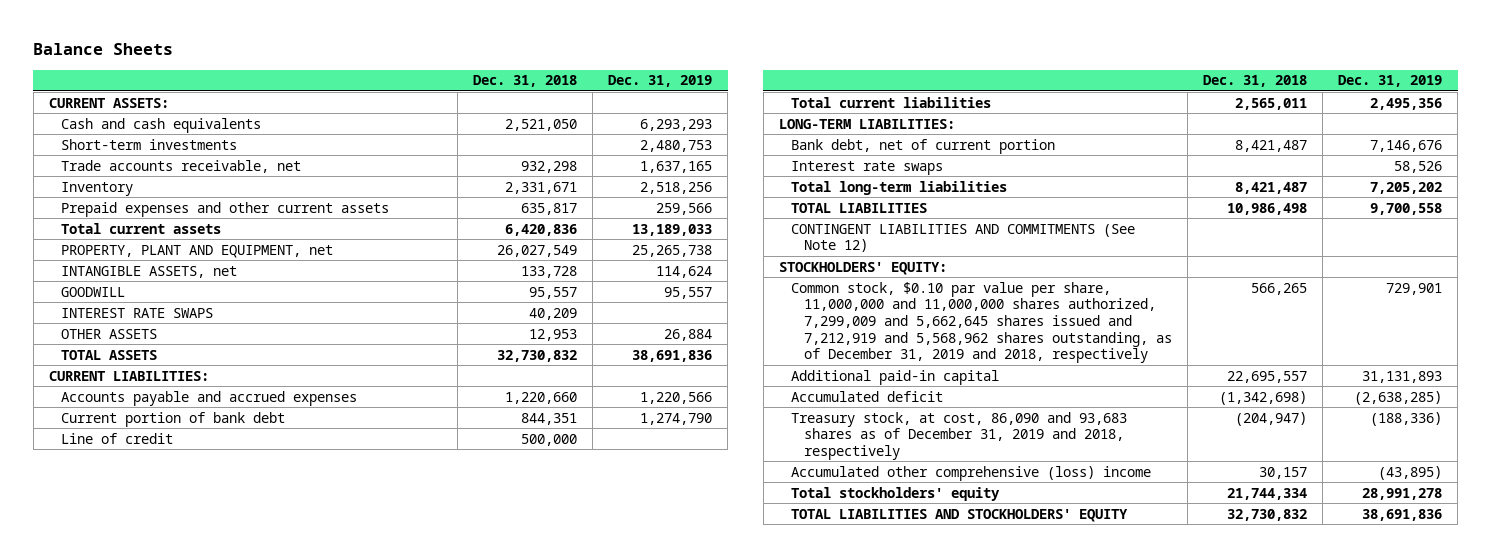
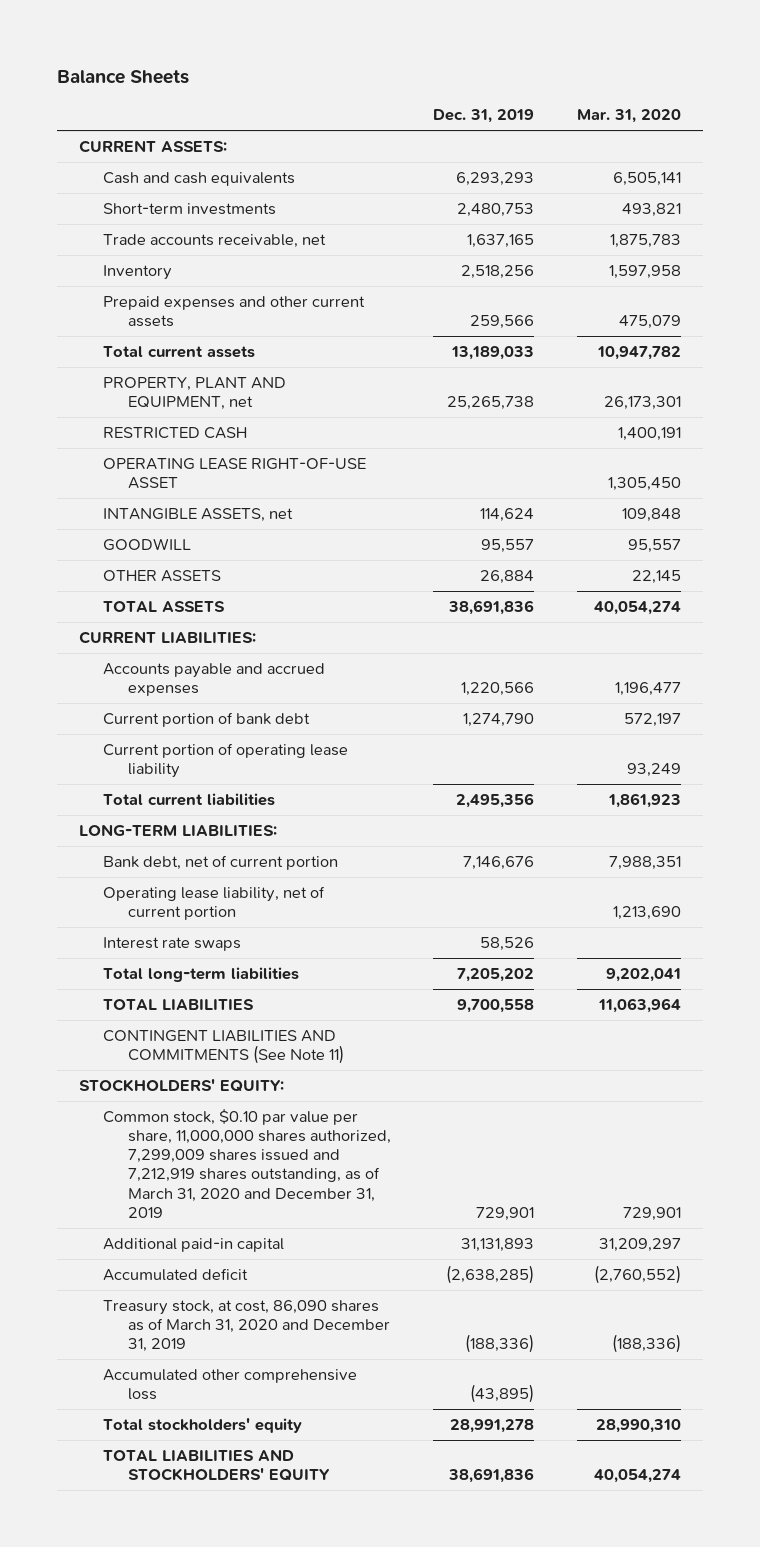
- | Dec. 31, 2018 | Dec. 31, 2019
+ | Dec. 31, 2019 | Mar. 31, 2020
+ RESTRICTED CASH | | 1,400,191
+ OPERATING LEASE RIGHT-OF-USE ASSET | | 1,305,450
- INTEREST RATE SWAPS | 40,209 |
- Line of credit | 500,000 |
+ Current portion of operating lease liability | | 93,249
+ Operating lease liability, net of current portion | | 1,213,690
- CONTINGENT LIABILITIES AND COMMITMENTS (See Note 12)
+ CONTINGENT LIABILITIES AND COMMITMENTS (See Note 11)
- Common stock, $0.10 par value per share, 11,000,000 and 11,000,000 shares authorized, 7,299,009 and 5,662,645 shares issued and 7,212,919 and 5,568,962 shares outstanding, as of December 31, 2019 and 2018, respectively | 566,265 | 729,901
+ Common stock, $0.10 par value per share, 11,000,000 shares authorized, 7,299,009 shares issued and 7,212,919 shares outstanding, as of March 31, 2020 and December 31, 2019 | 729,901 | 729,901
- Treasury stock, at cost, 86,090 and 93,683 shares as of December 31, 2019 and 2018, respectively | (204,947) | (188,336)
- Accumulated other comprehensive (loss) income | 30,157 | (43,895)
+ Treasury stock, at cost, 86,090 shares as of March 31, 2020 and December 31, 2019 | (188,336) | (188,336)
+ Accumulated other comprehensive loss | (43,895) |

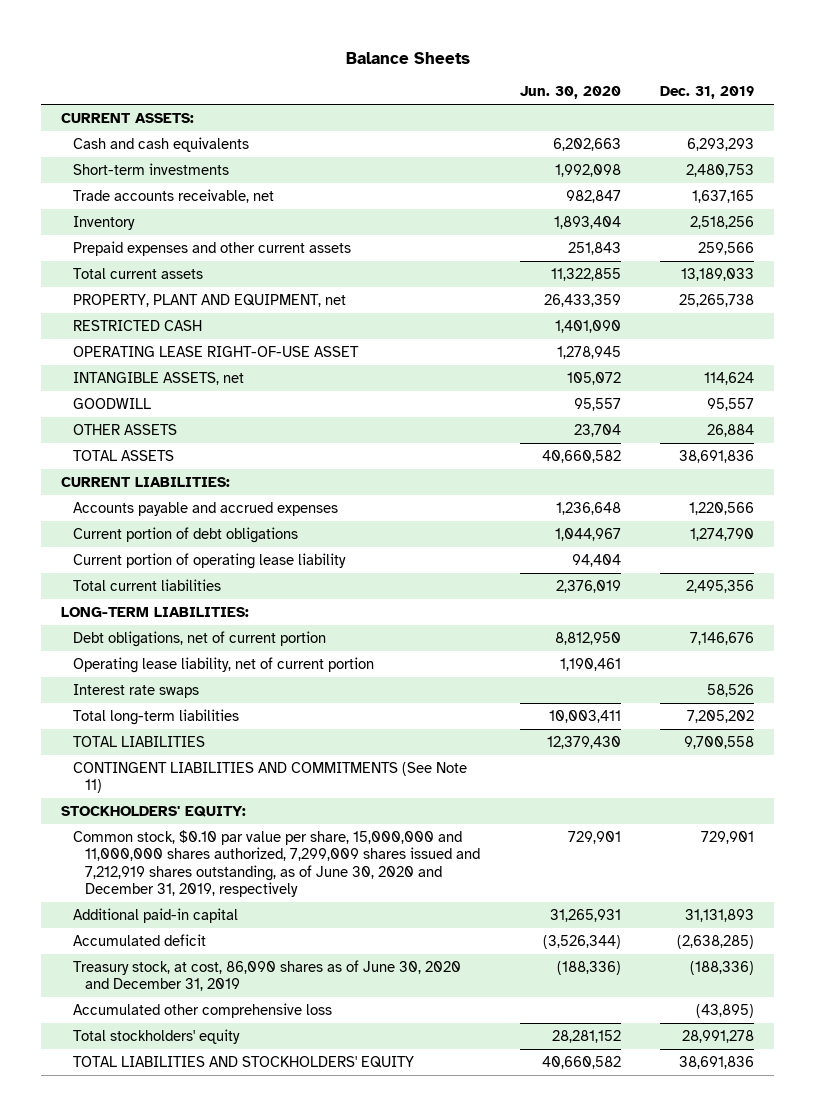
- | Dec. 31, 2019 | Mar. 31, 2020
+ | Jun. 30, 2020 | Dec. 31, 2019
- Current portion of bank debt | 1,274,790 | 572,197
+ Current portion of debt obligations | 1,044,967 | 1,274,790
- Bank debt, net of current portion | 7,146,676 | 7,988,351
+ Debt obligations, net of current portion | 8,812,950 | 7,146,676
- Common stock, $0.10 par value per share, 11,000,000 shares authorized, 7,299,009 shares issued and 7,212,919 shares outstanding, as of March 31, 2020 and December 31, 2019 | 729,901 | 729,901
+ Common stock, $0.10 par value per share, 15,000,000 and 11,000,000 shares authorized, 7,299,009 shares issued and 7,212,919 shares outstanding, as of June 30, 2020 and December 31, 2019, respectively | 729,901 | 729,901
- Treasury stock, at cost, 86,090 shares as of March 31, 2020 and December 31, 2019 | (188,336) | (188,336)
+ Treasury stock, at cost, 86,090 shares as of June 30, 2020 and December 31, 2019 | (188,336) | (188,336)

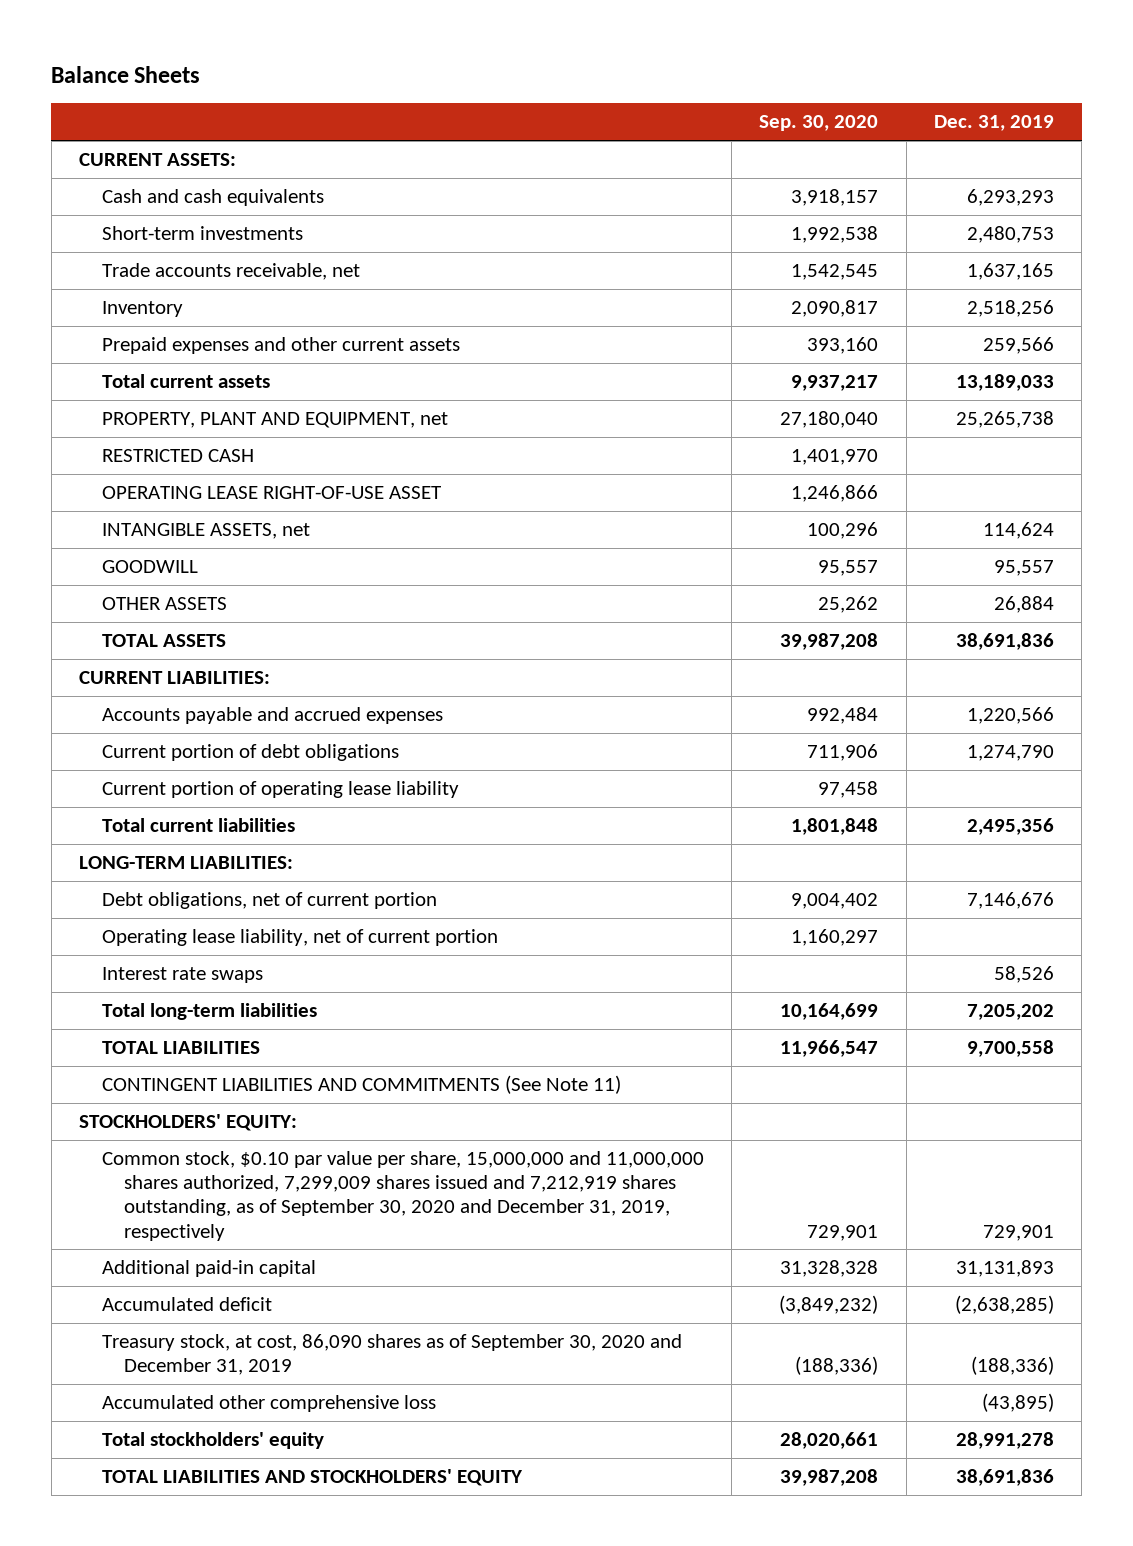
- | Jun. 30, 2020 | Dec. 31, 2019
+ | Sep. 30, 2020 | Dec. 31, 2019
- Common stock, $0.10 par value per share, 15,000,000 and 11,000,000 shares authorized, 7,299,009 shares issued and 7,212,919 shares outstanding, as of June 30, 2020 and December 31, 2019, respectively | 729,901 | 729,901
+ Common stock, $0.10 par value per share, 15,000,000 and 11,000,000 shares authorized, 7,299,009 shares issued and 7,212,919 shares outstanding, as of September 30, 2020 and December 31, 2019, respectively | 729,901 | 729,901
- Treasury stock, at cost, 86,090 shares as of June 30, 2020 and December 31, 2019 | (188,336) | (188,336)
+ Treasury stock, at cost, 86,090 shares as of September 30, 2020 and December 31, 2019 | (188,336) | (188,336)

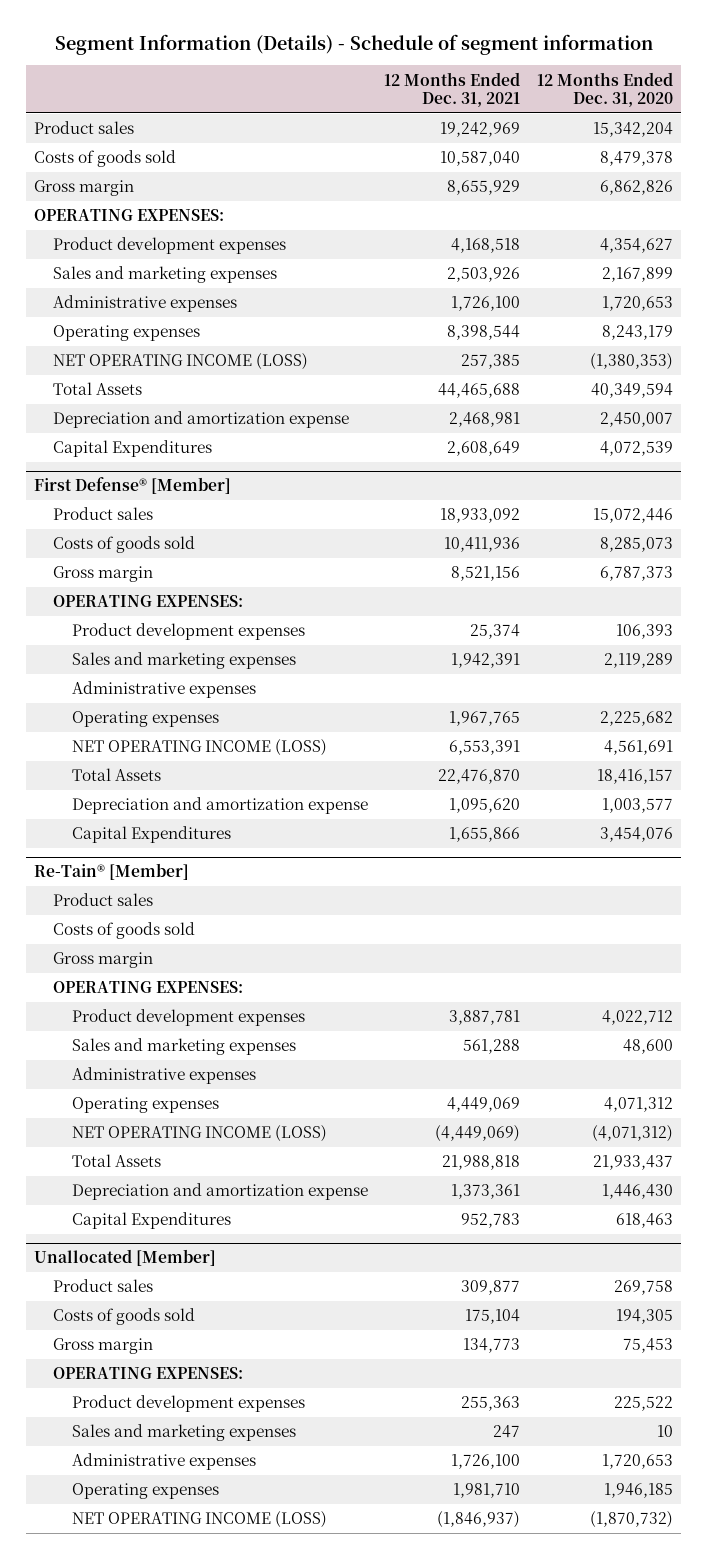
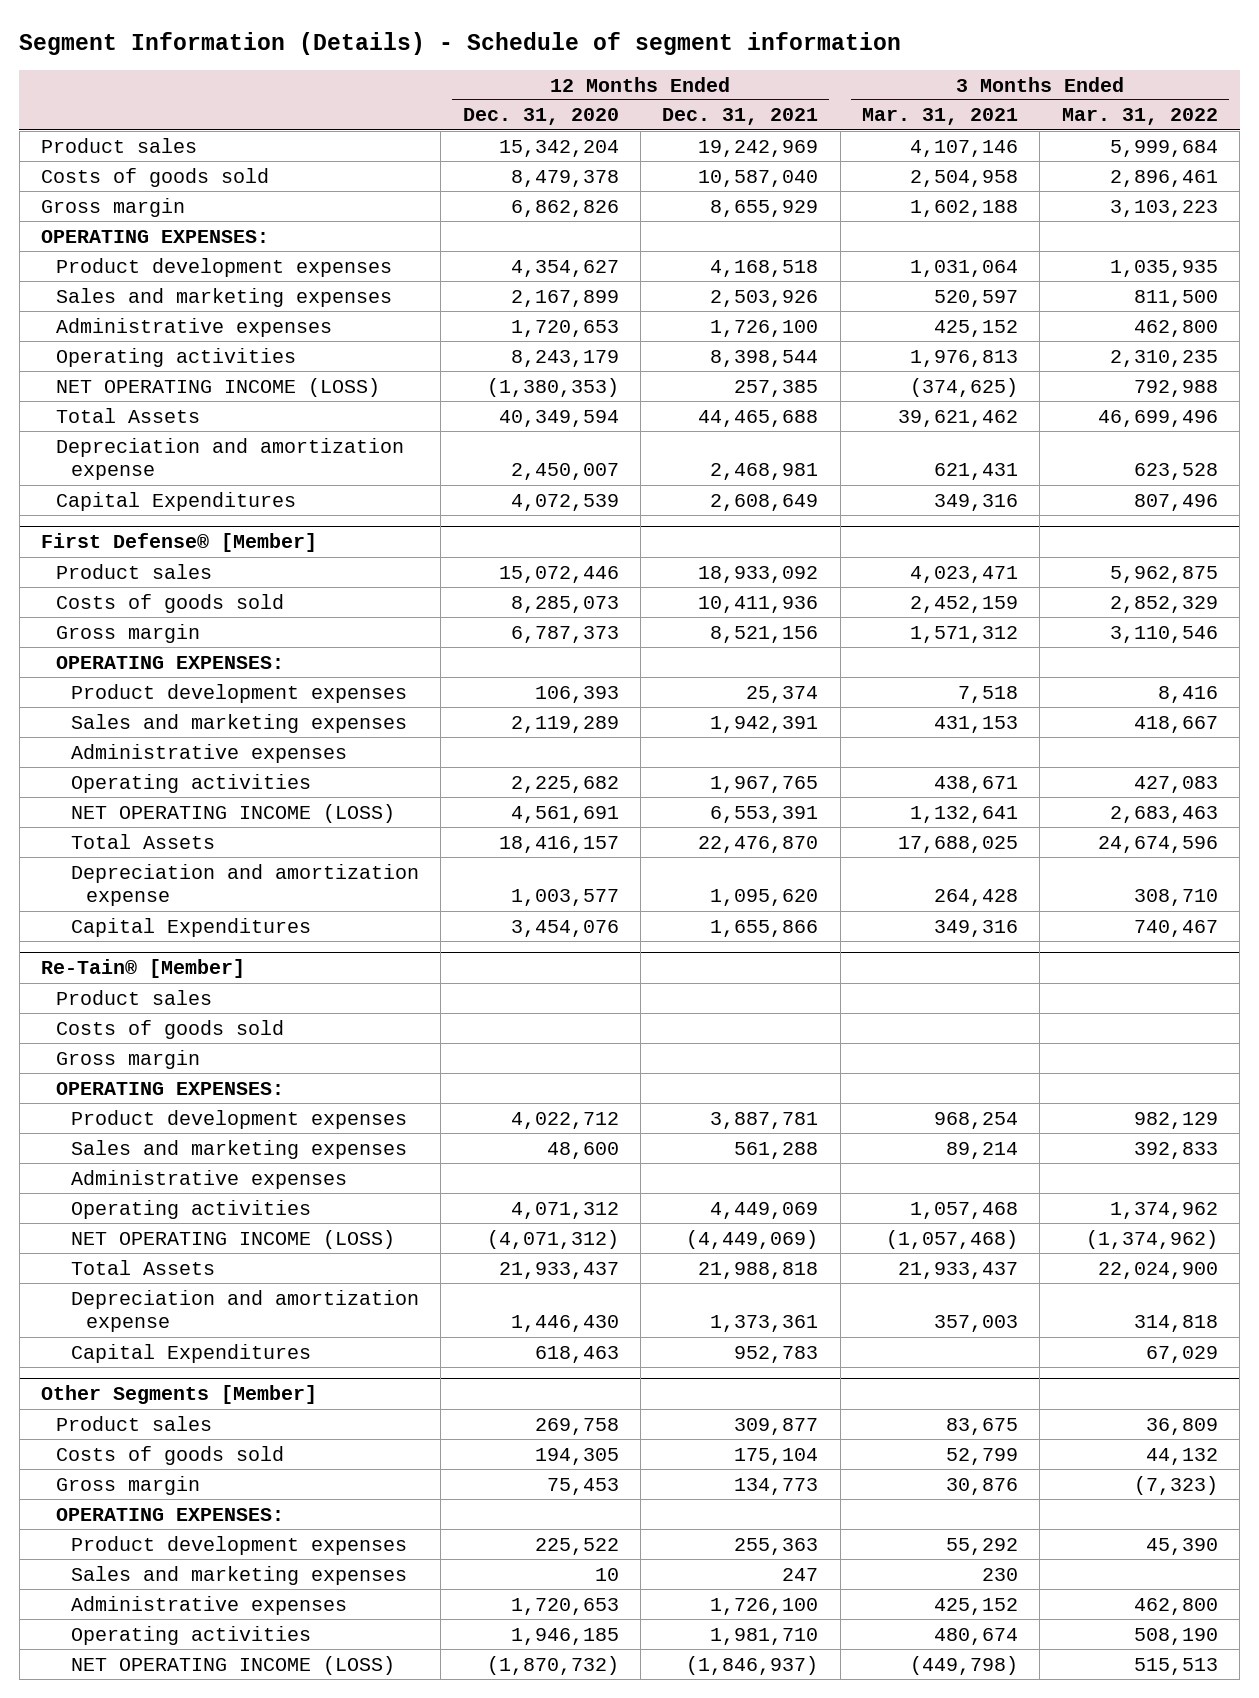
- | 12 Months Ended Dec. 31, 2021 | 12 Months Ended Dec. 31, 2020
+ | 12 Months Ended Dec. 31, 2020 | 12 Months Ended Dec. 31, 2021 | 3 Months Ended Mar. 31, 2021 | 3 Months Ended Mar. 31, 2022
- Operating expenses | 8,398,544 | 8,243,179
+ Operating activities | 8,243,179 | 8,398,544 | 1,976,813 | 2,310,235
@ First Defense® [Member]
- Operating expenses | 1,967,765 | 2,225,682
+ Operating activities | 2,225,682 | 1,967,765 | 438,671 | 427,083
@ Re-Tain® [Member]
- Operating expenses | 4,449,069 | 4,071,312
+ Operating activities | 4,071,312 | 4,449,069 | 1,057,468 | 1,374,962
- Unallocated [Member]
+ Other Segments [Member]
- Operating expenses | 1,981,710 | 1,946,185
+ Operating activities | 1,946,185 | 1,981,710 | 480,674 | 508,190

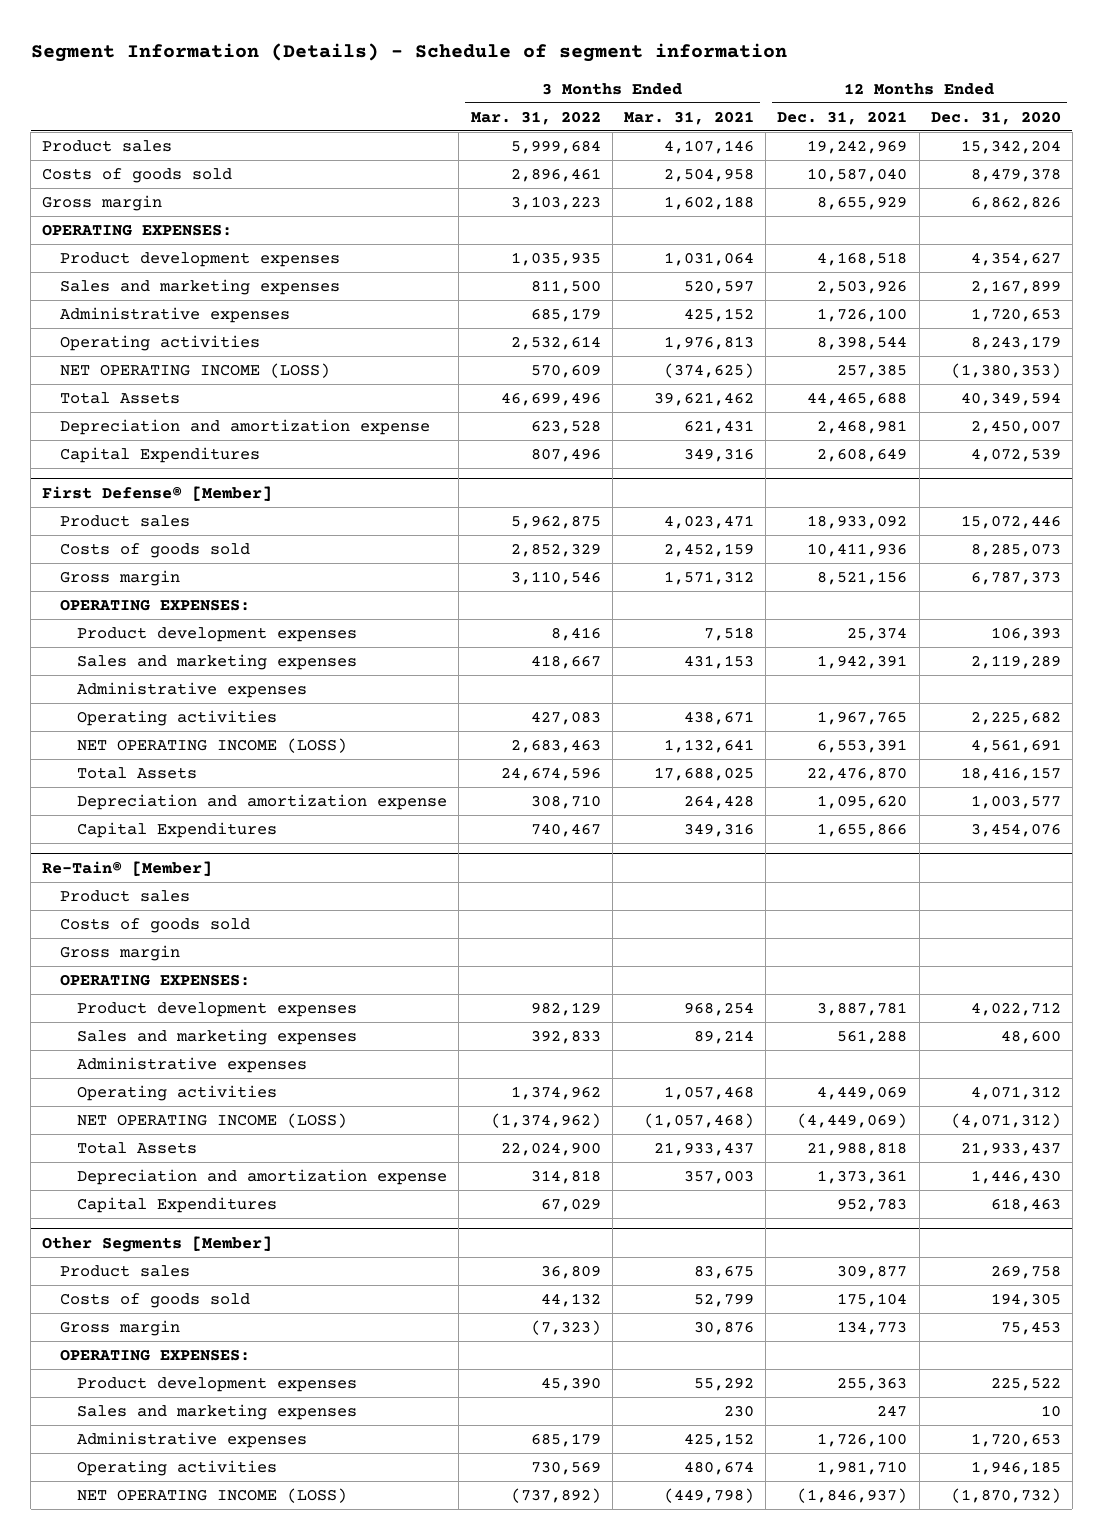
- | 12 Months Ended Dec. 31, 2020 | 12 Months Ended Dec. 31, 2021 | 3 Months Ended Mar. 31, 2021 | 3 Months Ended Mar. 31, 2022
+ | 3 Months Ended Mar. 31, 2022 | 3 Months Ended Mar. 31, 2021 | 12 Months Ended Dec. 31, 2021 | 12 Months Ended Dec. 31, 2020
- Administrative expenses | 1,720,653 | 1,726,100 | 425,152 | 462,800
- Operating activities | 8,243,179 | 8,398,544 | 1,976,813 | 2,310,235
- NET OPERATING INCOME (LOSS) | (1,380,353) | 257,385 | (374,625) | 792,988
+ Administrative expenses | 685,179 | 425,152 | 1,726,100 | 1,720,653
+ Operating activities | 2,532,614 | 1,976,813 | 8,398,544 | 8,243,179
+ NET OPERATING INCOME (LOSS) | 570,609 | (374,625) | 257,385 | (1,380,353)
@ Other Segments [Member]
- Administrative expenses | 1,720,653 | 1,726,100 | 425,152 | 462,800
- Operating activities | 1,946,185 | 1,981,710 | 480,674 | 508,190
- NET OPERATING INCOME (LOSS) | (1,870,732) | (1,846,937) | (449,798) | 515,513
+ Administrative expenses | 685,179 | 425,152 | 1,726,100 | 1,720,653
+ Operating activities | 730,569 | 480,674 | 1,981,710 | 1,946,185
+ NET OPERATING INCOME (LOSS) | (737,892) | (449,798) | (1,846,937) | (1,870,732)

